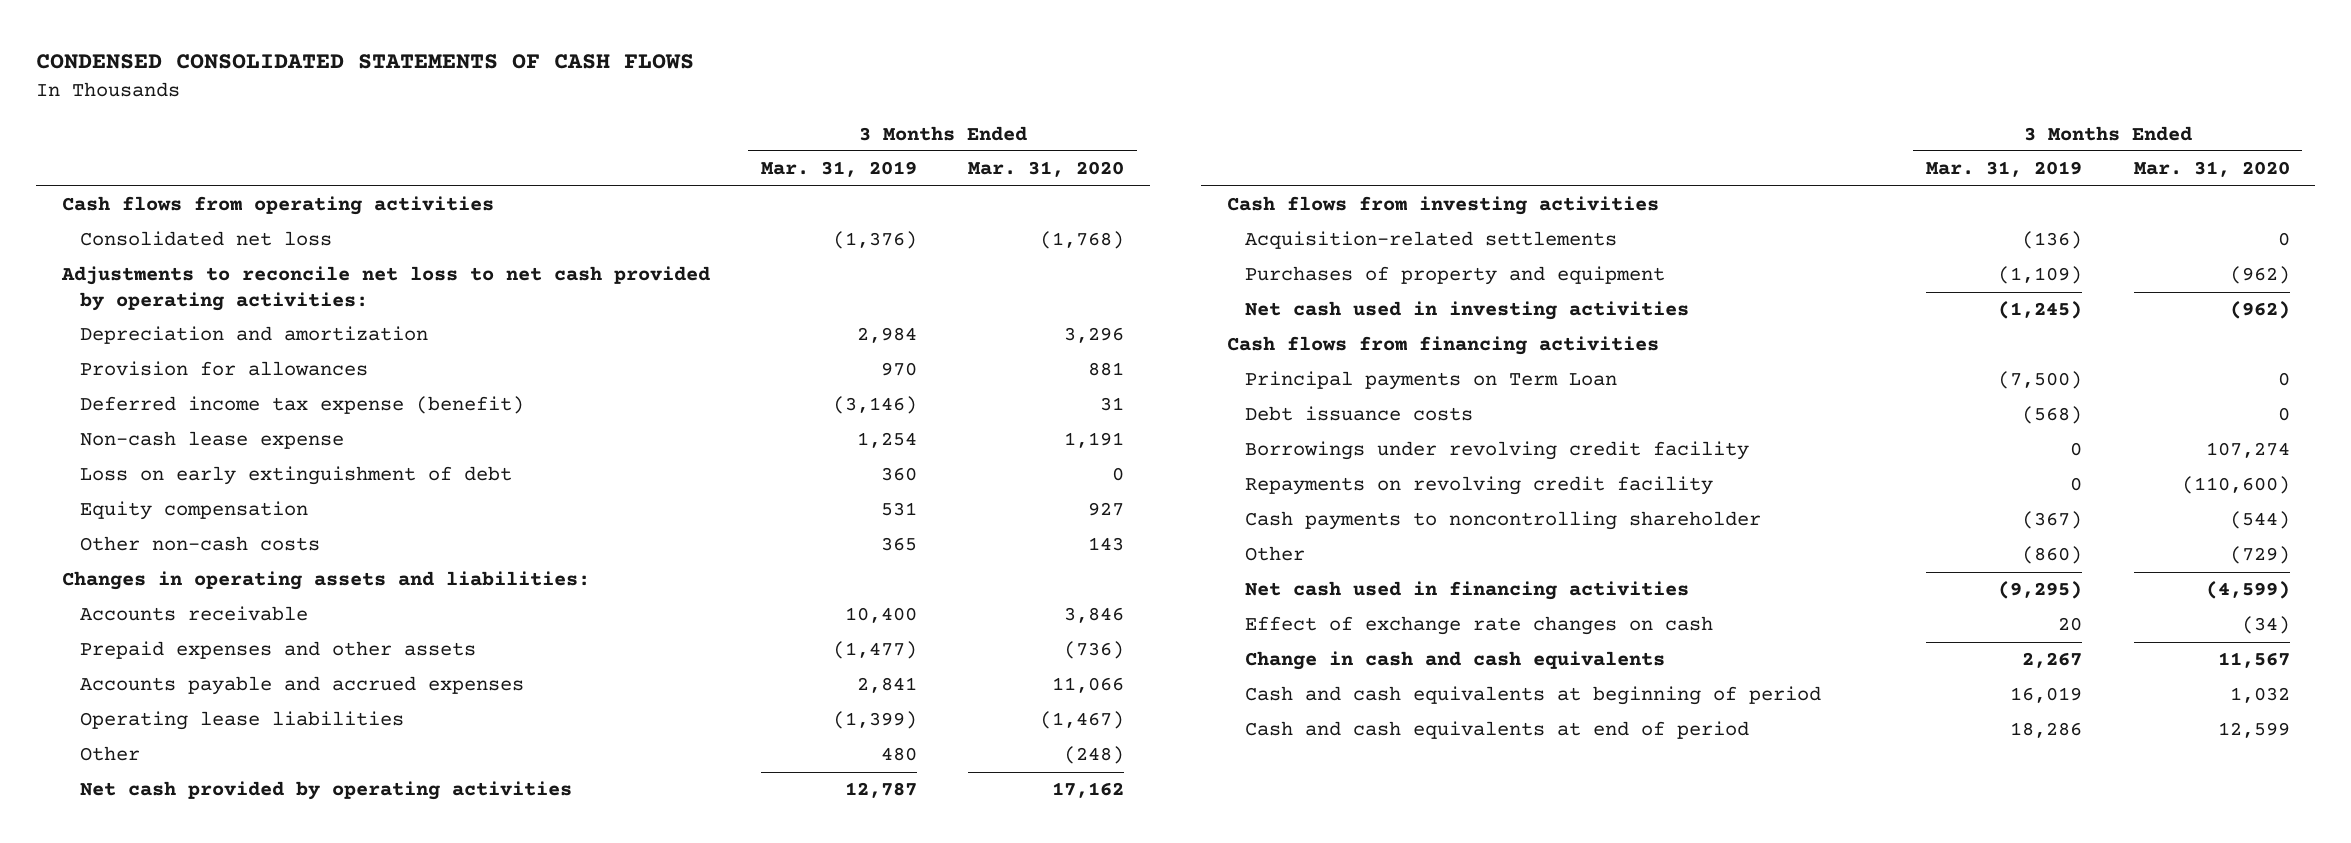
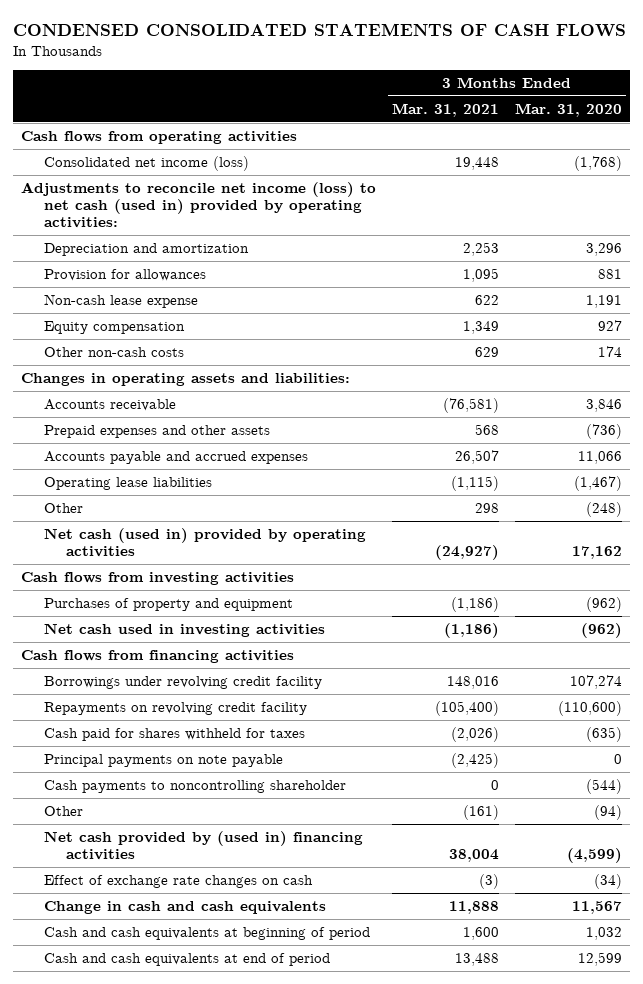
- | 3 Months Ended Mar. 31, 2019 | 3 Months Ended Mar. 31, 2020
+ | 3 Months Ended Mar. 31, 2021 | 3 Months Ended Mar. 31, 2020
- Consolidated net loss | (1,376) | (1,768)
- Adjustments to reconcile net loss to net cash provided by operating activities:
+ Consolidated net income (loss) | 19,448 | (1,768)
+ Adjustments to reconcile net income (loss) to net cash (used in) provided by operating activities:
- Deferred income tax expense (benefit) | (3,146) | 31
- Loss on early extinguishment of debt | 360 | 0
- Other non-cash costs | 365 | 143
+ Other non-cash costs | 629 | 174
- Net cash provided by operating activities | 12,787 | 17,162
+ Net cash (used in) provided by operating activities | (24,927) | 17,162
- Acquisition-related settlements | (136) | 0
- Principal payments on Term Loan | (7,500) | 0
- Debt issuance costs | (568) | 0
+ Cash paid for shares withheld for taxes | (2,026) | (635)
+ Principal payments on note payable | (2,425) | 0
- Other | (860) | (729)
- Net cash used in financing activities | (9,295) | (4,599)
+ Other | (161) | (94)
+ Net cash provided by (used in) financing activities | 38,004 | (4,599)

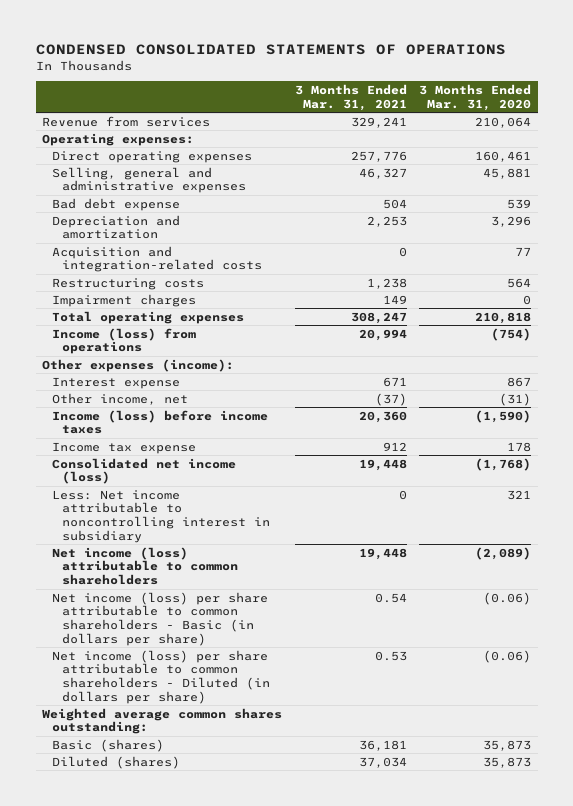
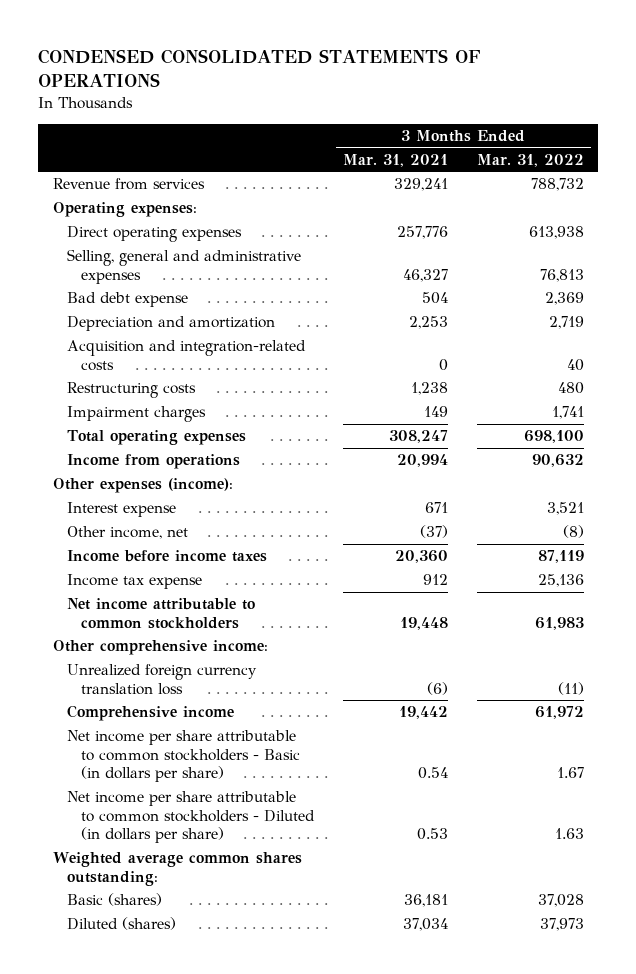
- | 3 Months Ended Mar. 31, 2021 | 3 Months Ended Mar. 31, 2020
+ | 3 Months Ended Mar. 31, 2021 | 3 Months Ended Mar. 31, 2022
- Income (loss) from operations | 20,994 | (754)
+ Income from operations | 20,994 | 90,632
- Income (loss) before income taxes | 20,360 | (1,590)
+ Income before income taxes | 20,360 | 87,119
- Consolidated net income (loss) | 19,448 | (1,768)
- Less: Net income attributable to noncontrolling interest in subsidiary | 0 | 321
- Net income (loss) attributable to common shareholders | 19,448 | (2,089)
- Net income (loss) per share attributable to common shareholders - Basic (in dollars per share) | 0.54 | (0.06)
- Net income (loss) per share attributable to common shareholders - Diluted (in dollars per share) | 0.53 | (0.06)
+ Net income attributable to common stockholders | 19,448 | 61,983
+ Other comprehensive income:
+ Unrealized foreign currency translation loss | (6) | (11)
+ Comprehensive income | 19,442 | 61,972
+ Net income per share attributable to common stockholders - Basic (in dollars per share) | 0.54 | 1.67
+ Net income per share attributable to common stockholders - Diluted (in dollars per share) | 0.53 | 1.63

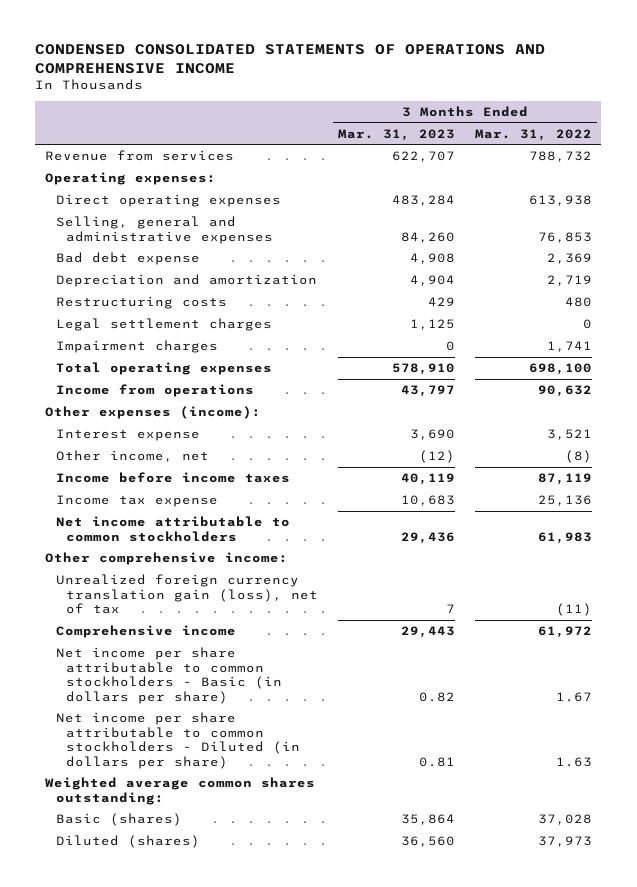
- CONDENSED CONSOLIDATED STATEMENTS OF OPERATIONS
+ CONDENSED CONSOLIDATED STATEMENTS OF OPERATIONS AND COMPREHENSIVE INCOME
- | 3 Months Ended Mar. 31, 2021 | 3 Months Ended Mar. 31, 2022
+ | 3 Months Ended Mar. 31, 2023 | 3 Months Ended Mar. 31, 2022
- Selling, general and administrative expenses | 46,327 | 76,813
+ Selling, general and administrative expenses | 84,260 | 76,853
- Acquisition and integration-related costs | 0 | 40
+ Legal settlement charges | 1,125 | 0
- Unrealized foreign currency translation loss | (6) | (11)
+ Unrealized foreign currency translation gain (loss), net of tax | 7 | (11)

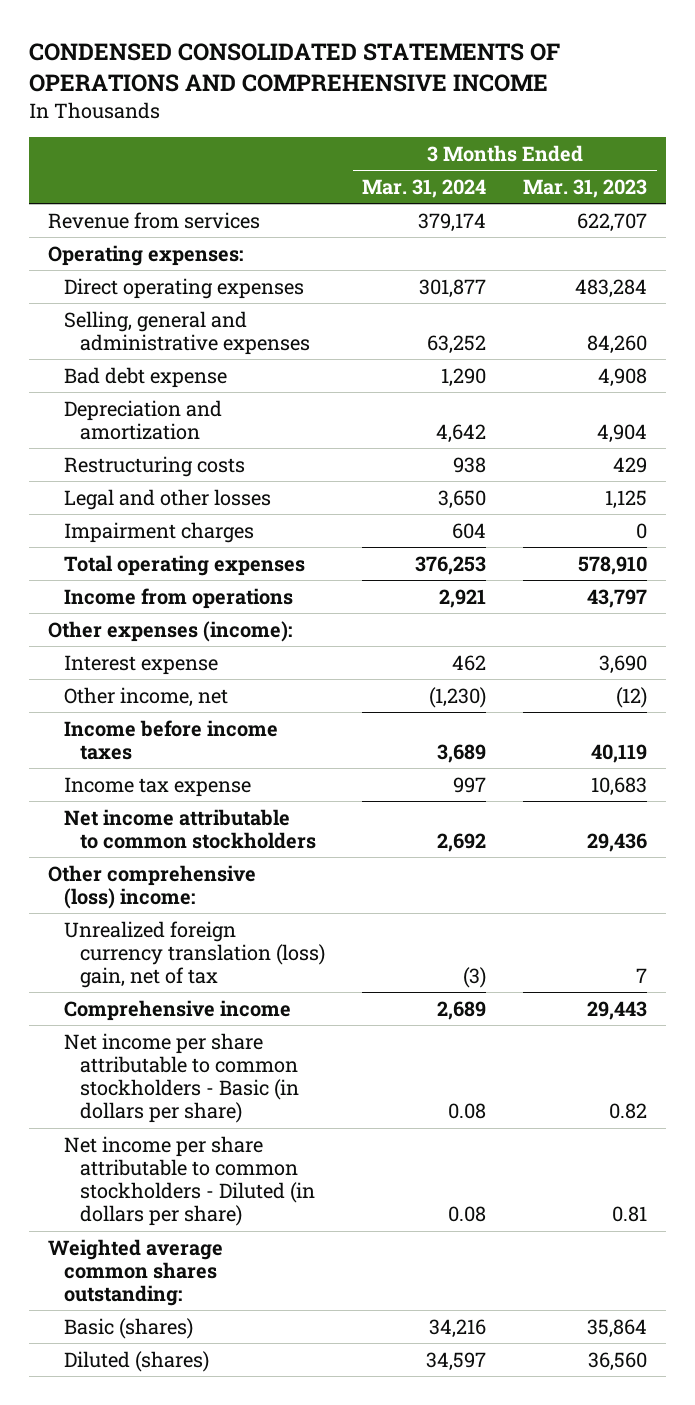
- | 3 Months Ended Mar. 31, 2023 | 3 Months Ended Mar. 31, 2022
+ | 3 Months Ended Mar. 31, 2024 | 3 Months Ended Mar. 31, 2023
- Legal settlement charges | 1,125 | 0
+ Legal and other losses | 3,650 | 1,125
- Other comprehensive income:
- Unrealized foreign currency translation gain (loss), net of tax | 7 | (11)
+ Other comprehensive (loss) income:
+ Unrealized foreign currency translation (loss) gain, net of tax | (3) | 7

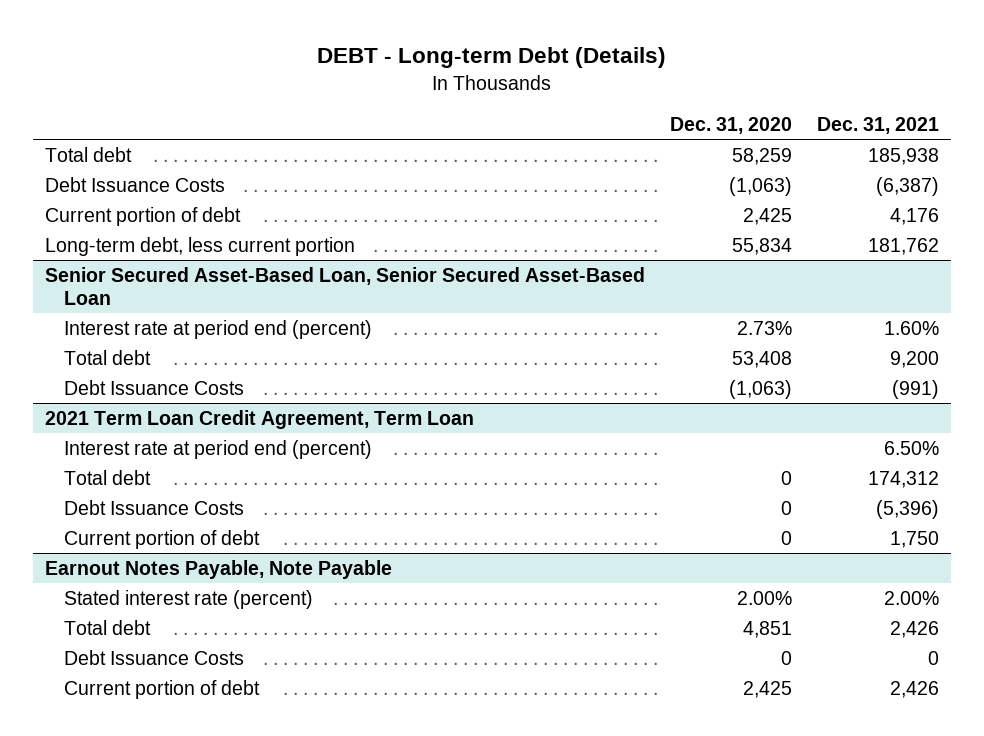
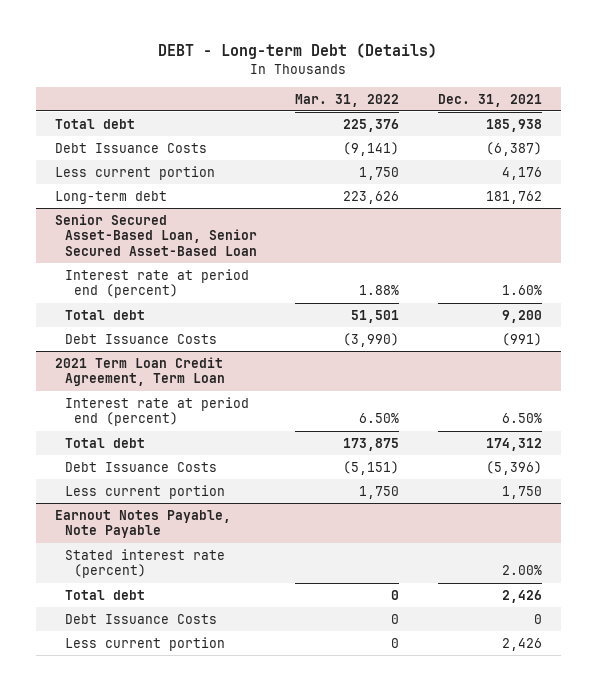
- | Dec. 31, 2020 | Dec. 31, 2021
+ | Mar. 31, 2022 | Dec. 31, 2021
- Current portion of debt | 2,425 | 4,176
- Long-term debt, less current portion | 55,834 | 181,762
+ Less current portion | 1,750 | 4,176
+ Long-term debt | 223,626 | 181,762
@ 2021 Term Loan Credit Agreement, Term Loan
- Current portion of debt | 0 | 1,750
+ Less current portion | 1,750 | 1,750
@ Earnout Notes Payable, Note Payable
- Current portion of debt | 2,425 | 2,426
+ Less current portion | 0 | 2,426

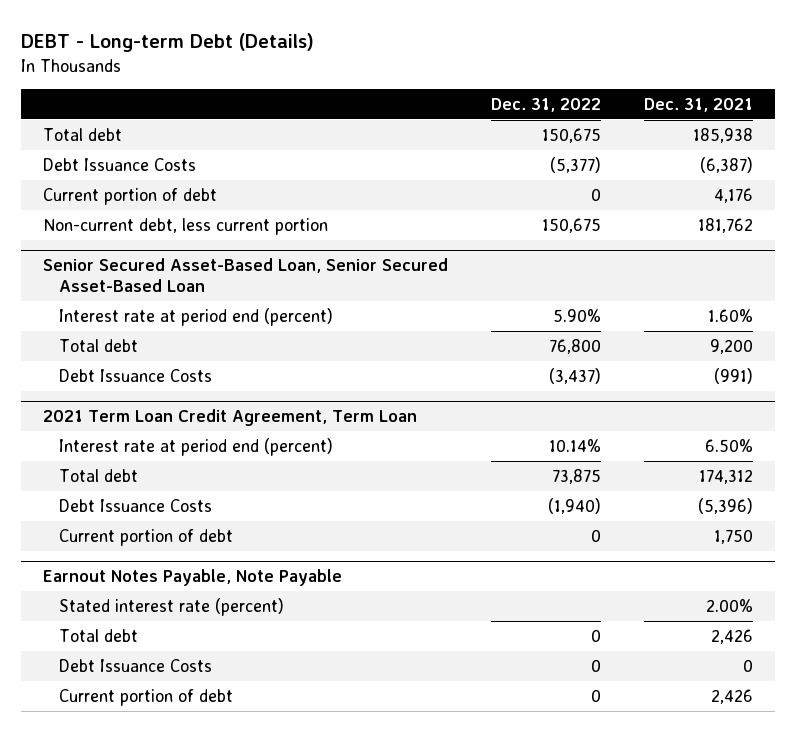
- | Mar. 31, 2022 | Dec. 31, 2021
+ | Dec. 31, 2022 | Dec. 31, 2021
- Less current portion | 1,750 | 4,176
- Long-term debt | 223,626 | 181,762
+ Current portion of debt | 0 | 4,176
+ Non-current debt, less current portion | 150,675 | 181,762
@ 2021 Term Loan Credit Agreement, Term Loan
- Less current portion | 1,750 | 1,750
+ Current portion of debt | 0 | 1,750
@ Earnout Notes Payable, Note Payable
- Less current portion | 0 | 2,426
+ Current portion of debt | 0 | 2,426

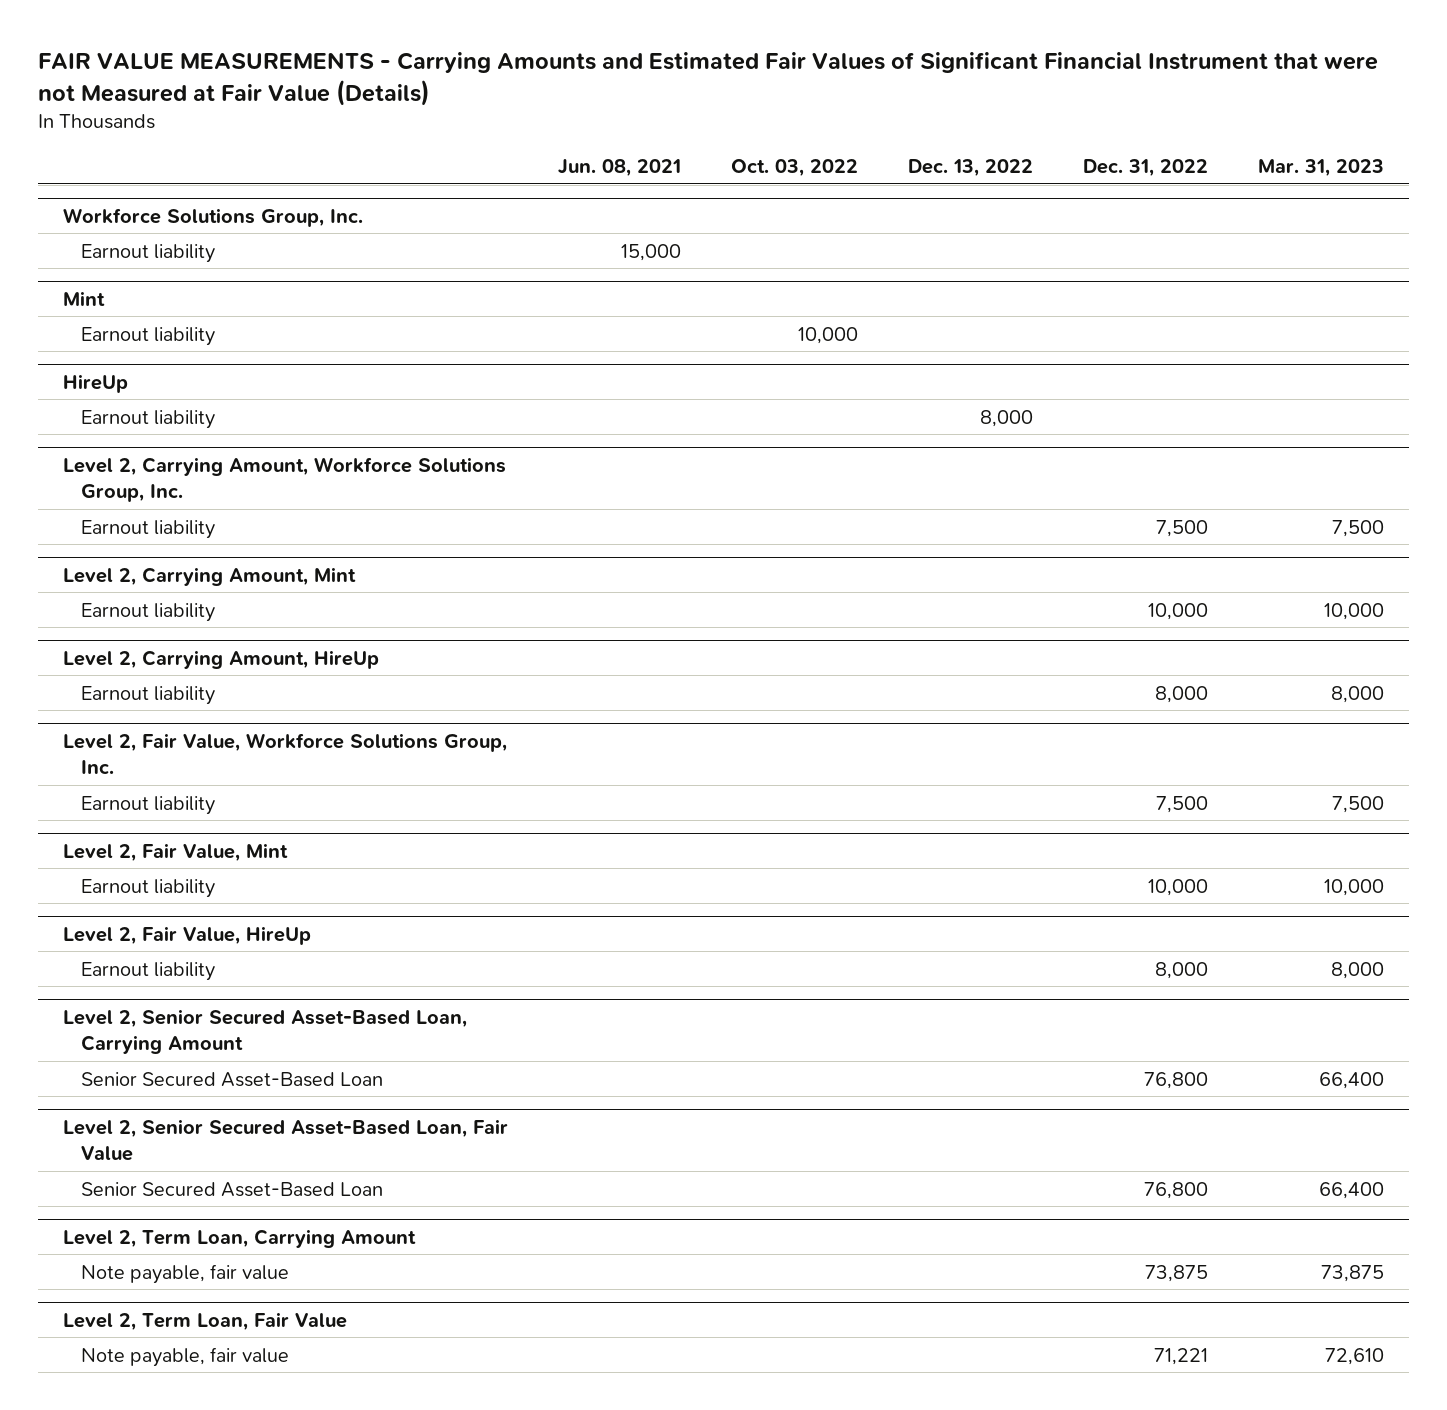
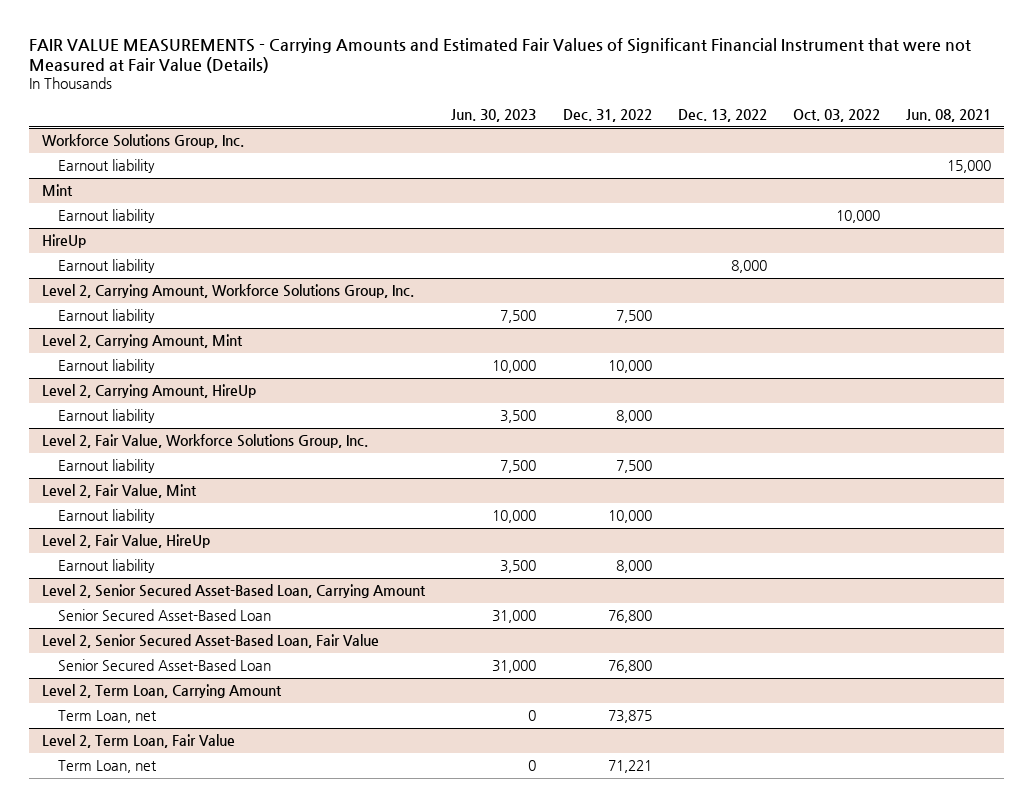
- | Jun. 08, 2021 | Oct. 03, 2022 | Dec. 13, 2022 | Dec. 31, 2022 | Mar. 31, 2023
+ | Jun. 30, 2023 | Dec. 31, 2022 | Dec. 13, 2022 | Oct. 03, 2022 | Jun. 08, 2021
@ Level 2, Term Loan, Carrying Amount
- Note payable, fair value | | | | 73,875 | 73,875
+ Term Loan, net | 0 | 73,875 | | |
@ Level 2, Term Loan, Fair Value
- Note payable, fair value | | | | 71,221 | 72,610
+ Term Loan, net | 0 | 71,221 | | |

